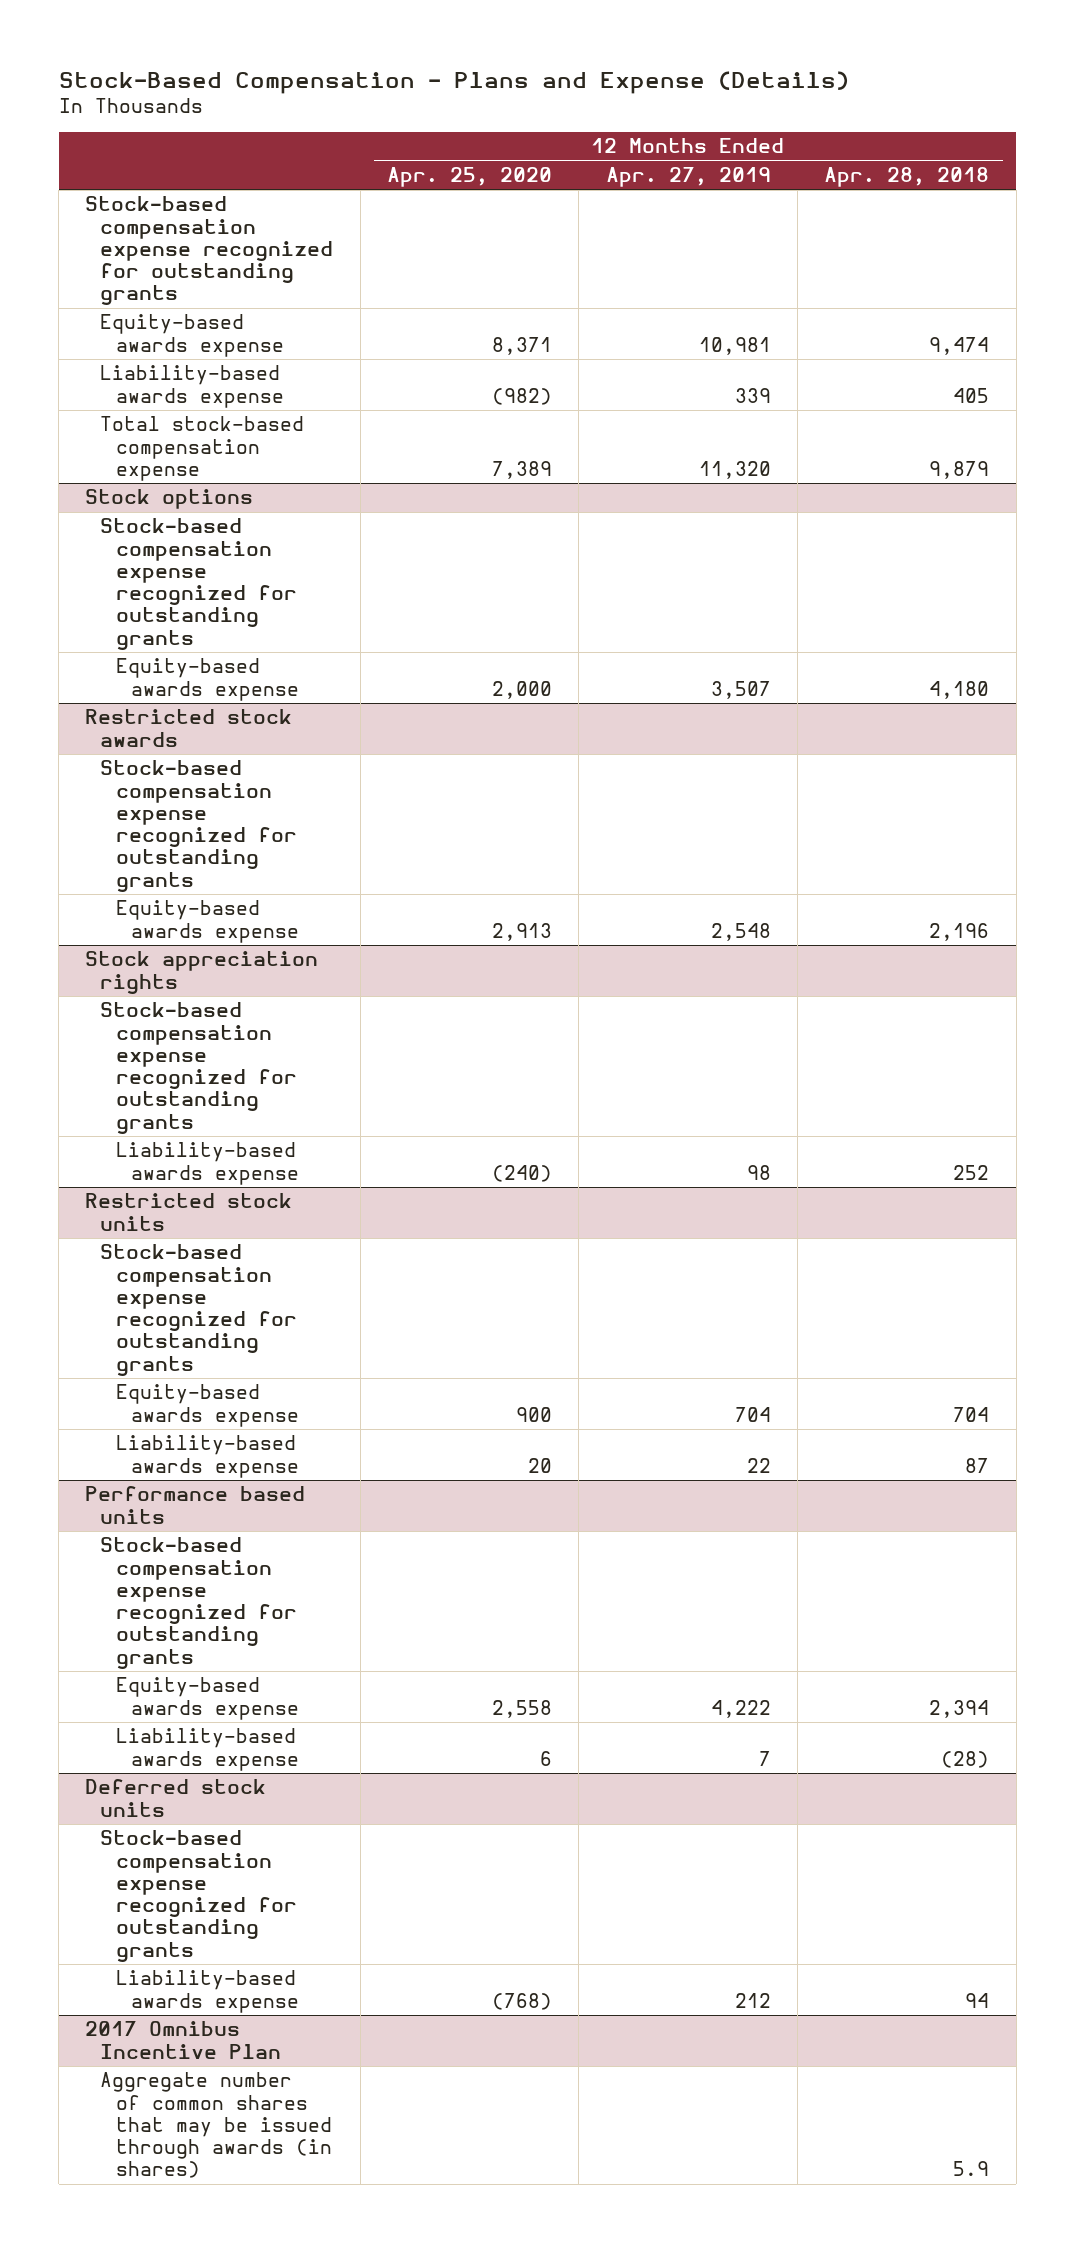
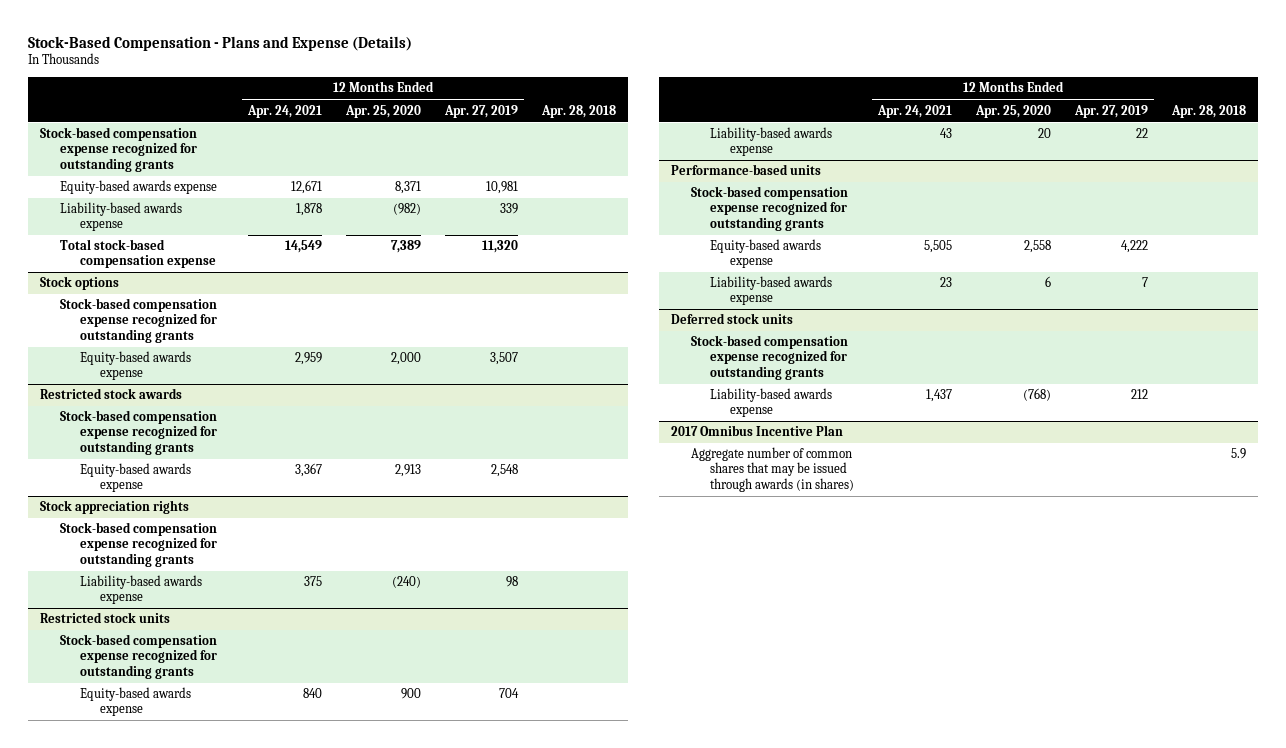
- | 12 Months Ended Apr. 25, 2020 | 12 Months Ended Apr. 27, 2019 | 12 Months Ended Apr. 28, 2018
+ | 12 Months Ended Apr. 24, 2021 | 12 Months Ended Apr. 25, 2020 | 12 Months Ended Apr. 27, 2019 | Apr. 28, 2018
- Performance based units
+ Performance-based units

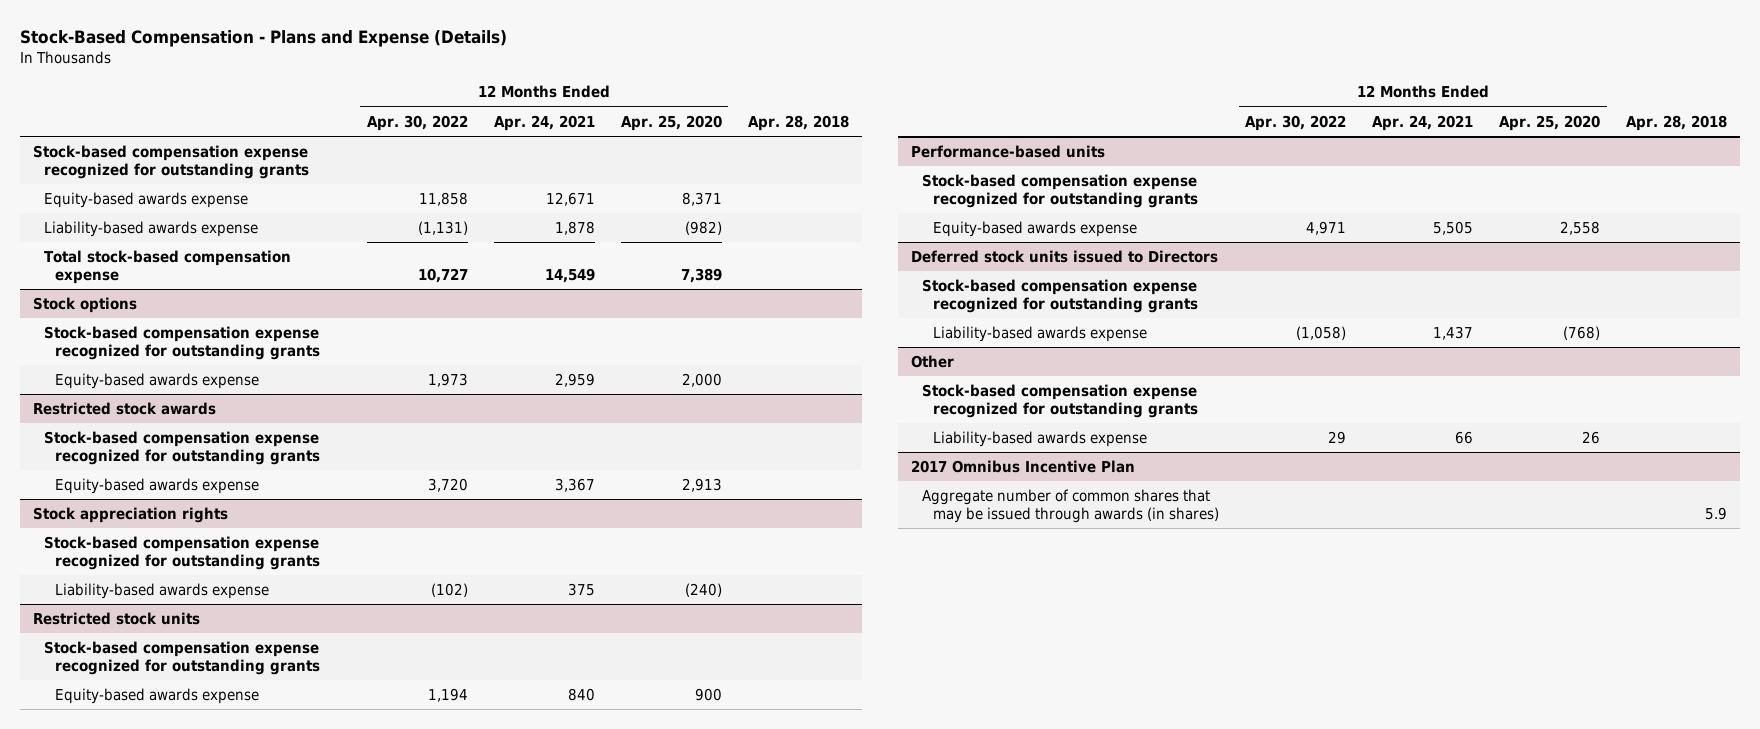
- | 12 Months Ended Apr. 24, 2021 | 12 Months Ended Apr. 25, 2020 | 12 Months Ended Apr. 27, 2019 | Apr. 28, 2018
+ | 12 Months Ended Apr. 30, 2022 | 12 Months Ended Apr. 24, 2021 | 12 Months Ended Apr. 25, 2020 | Apr. 28, 2018
@ Restricted stock units
- Liability-based awards expense | 43 | 20 | 22 |
@ Performance-based units
- Liability-based awards expense | 23 | 6 | 7 |
- Deferred stock units
+ Deferred stock units issued to Directors
+ Other
+ Stock-based compensation expense recognized for outstanding grants
+ Liability-based awards expense | 29 | 66 | 26 |

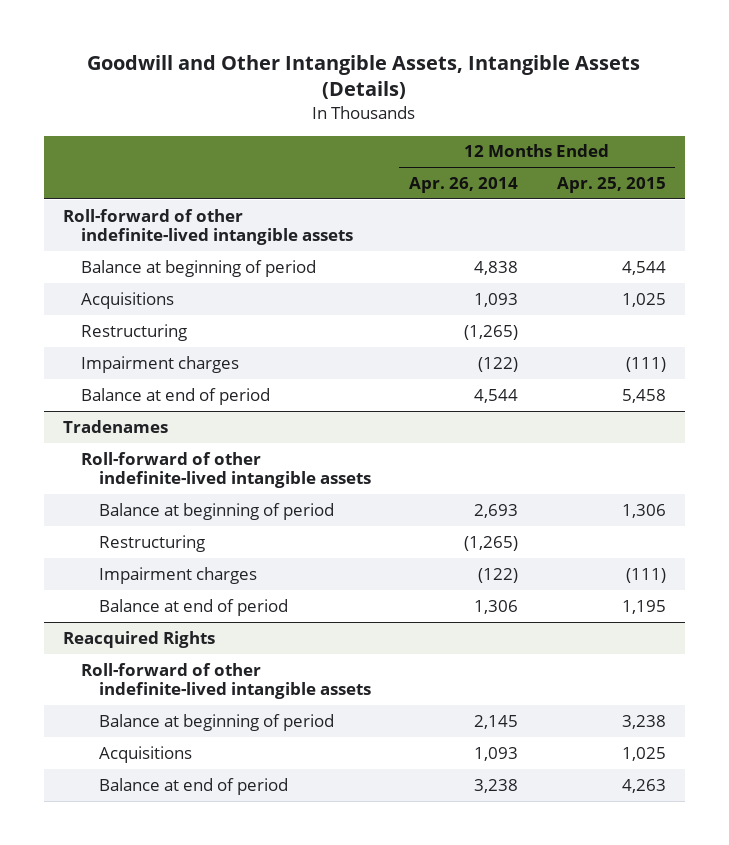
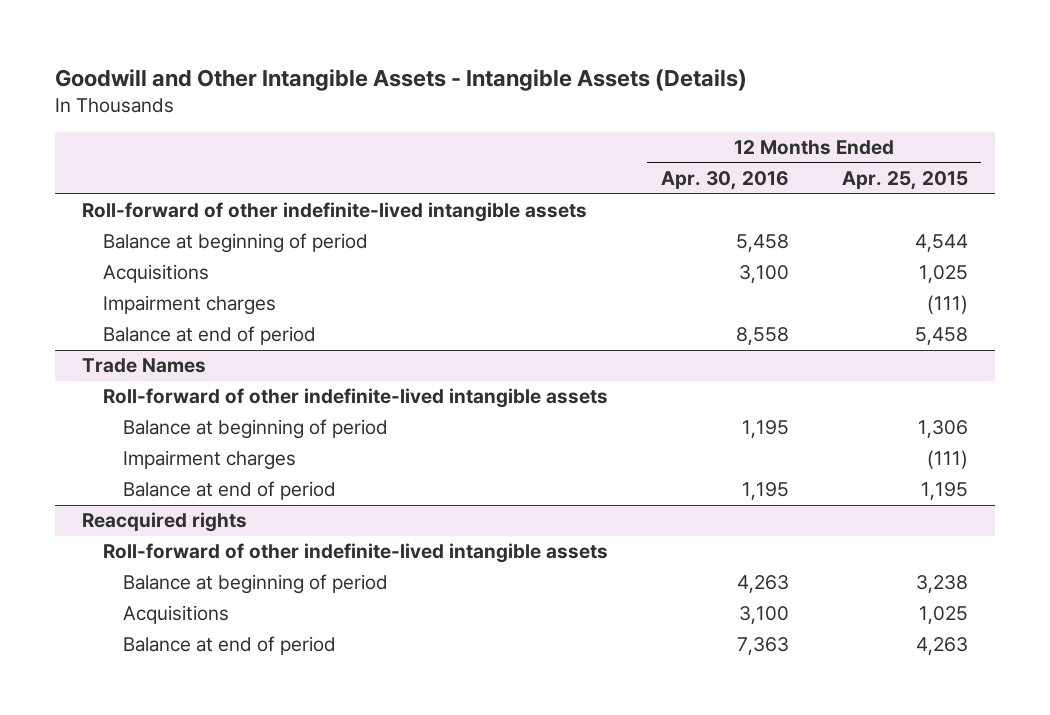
- Goodwill and Other Intangible Assets, Intangible Assets (Details)
+ Goodwill and Other Intangible Assets - Intangible Assets (Details)
- | 12 Months Ended Apr. 26, 2014 | 12 Months Ended Apr. 25, 2015
+ | 12 Months Ended Apr. 30, 2016 | 12 Months Ended Apr. 25, 2015
- Restructuring | (1,265) |
- Tradenames
+ Trade Names
- Restructuring | (1,265) |
- Reacquired Rights
+ Reacquired rights

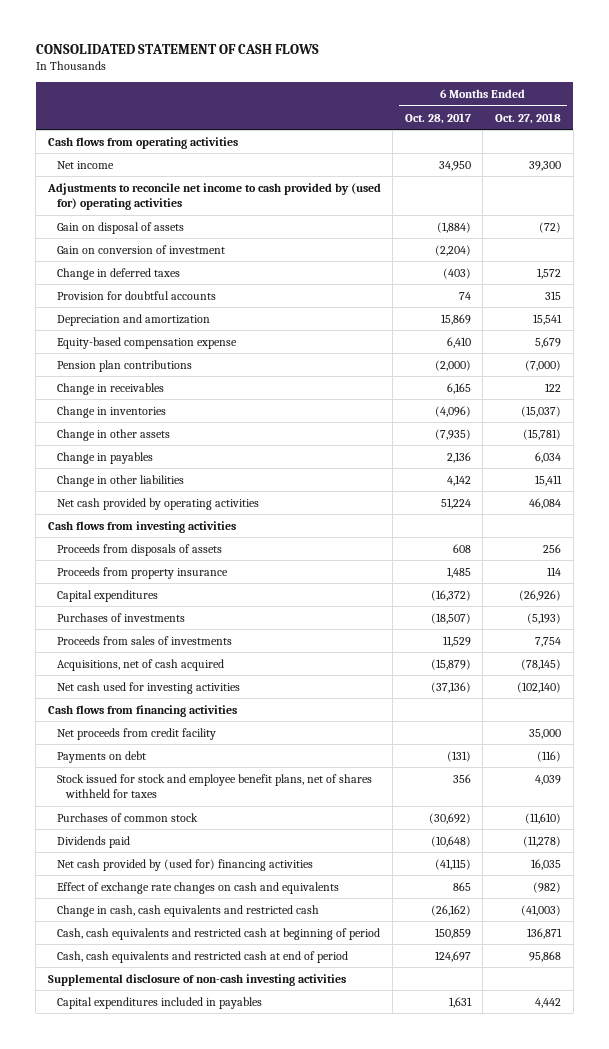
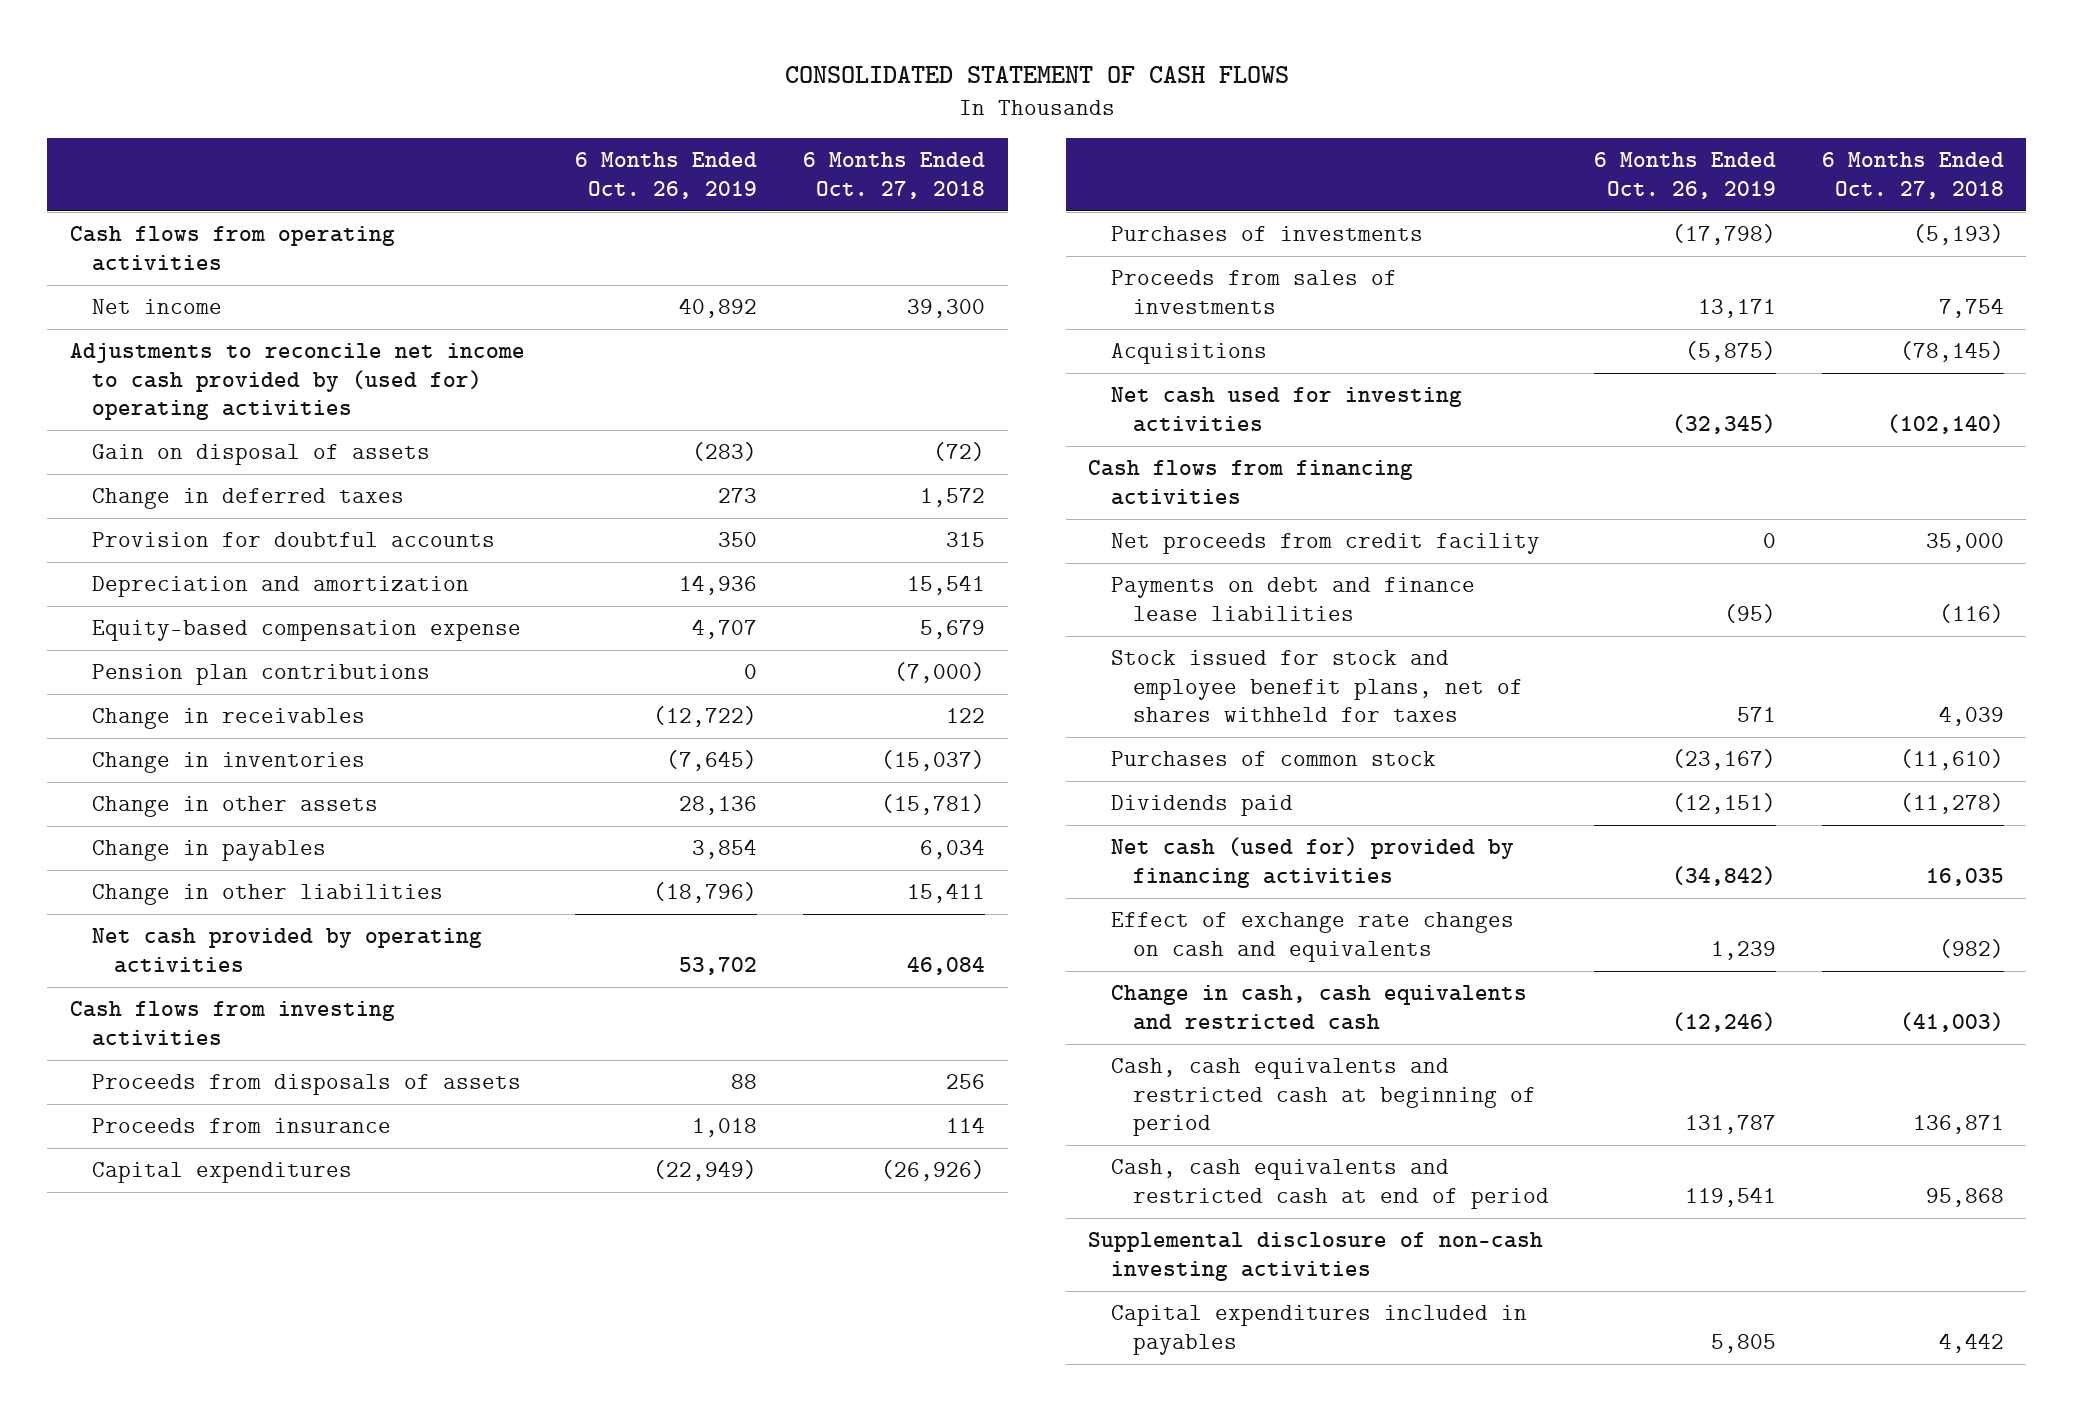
- | 6 Months Ended Oct. 28, 2017 | 6 Months Ended Oct. 27, 2018
+ | 6 Months Ended Oct. 26, 2019 | 6 Months Ended Oct. 27, 2018
- Gain on conversion of investment | (2,204) |
- Proceeds from property insurance | 1,485 | 114
+ Proceeds from insurance | 1,018 | 114
- Acquisitions, net of cash acquired | (15,879) | (78,145)
+ Acquisitions | (5,875) | (78,145)
- Payments on debt | (131) | (116)
+ Payments on debt and finance lease liabilities | (95) | (116)
- Net cash provided by (used for) financing activities | (41,115) | 16,035
+ Net cash (used for) provided by financing activities | (34,842) | 16,035

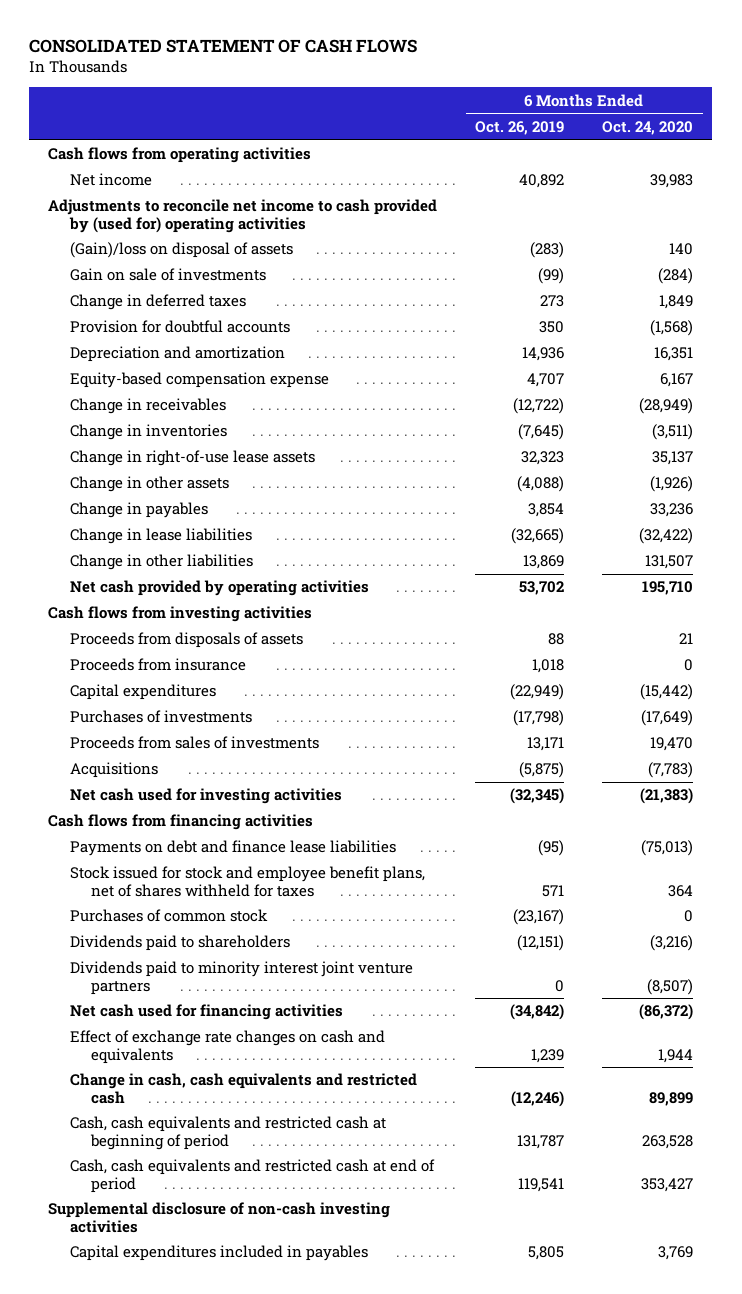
- | 6 Months Ended Oct. 26, 2019 | 6 Months Ended Oct. 27, 2018
+ | 6 Months Ended Oct. 26, 2019 | 6 Months Ended Oct. 24, 2020
- Gain on disposal of assets | (283) | (72)
+ (Gain)/loss on disposal of assets | (283) | 140
+ Gain on sale of investments | (99) | (284)
- Pension plan contributions | 0 | (7,000)
- Change in other assets | 28,136 | (15,781)
+ Change in right-of-use lease assets | 32,323 | 35,137
+ Change in other assets | (4,088) | (1,926)
- Change in other liabilities | (18,796) | 15,411
+ Change in lease liabilities | (32,665) | (32,422)
+ Change in other liabilities | 13,869 | 131,507
- Net proceeds from credit facility | 0 | 35,000
- Dividends paid | (12,151) | (11,278)
- Net cash (used for) provided by financing activities | (34,842) | 16,035
+ Dividends paid to shareholders | (12,151) | (3,216)
+ Dividends paid to minority interest joint venture partners | 0 | (8,507)
+ Net cash used for financing activities | (34,842) | (86,372)

